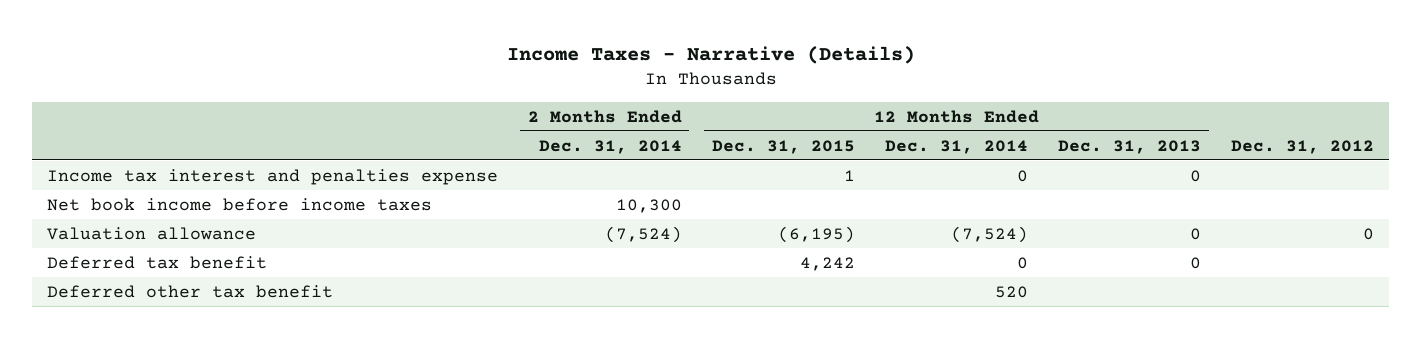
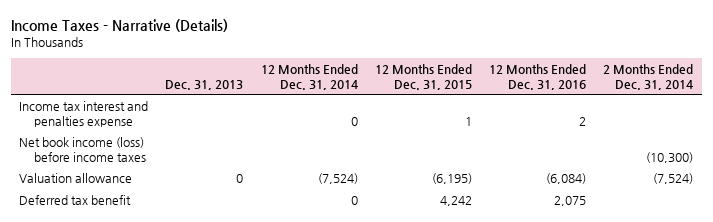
- | 2 Months Ended Dec. 31, 2014 | 12 Months Ended Dec. 31, 2015 | 12 Months Ended Dec. 31, 2014 | 12 Months Ended Dec. 31, 2013 | Dec. 31, 2012
+ | Dec. 31, 2013 | 12 Months Ended Dec. 31, 2014 | 12 Months Ended Dec. 31, 2015 | 12 Months Ended Dec. 31, 2016 | 2 Months Ended Dec. 31, 2014
- Net book income before income taxes | 10,300 | | | |
+ Net book income (loss) before income taxes | | | | | (10,300)
- Deferred other tax benefit | | | 520 | |

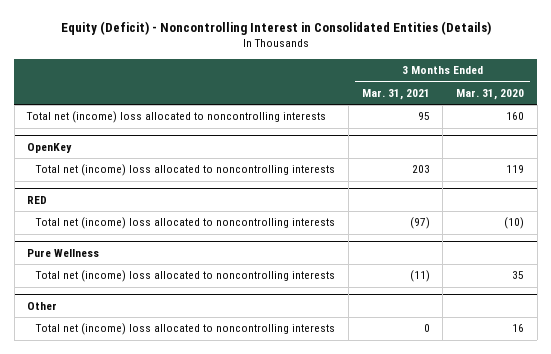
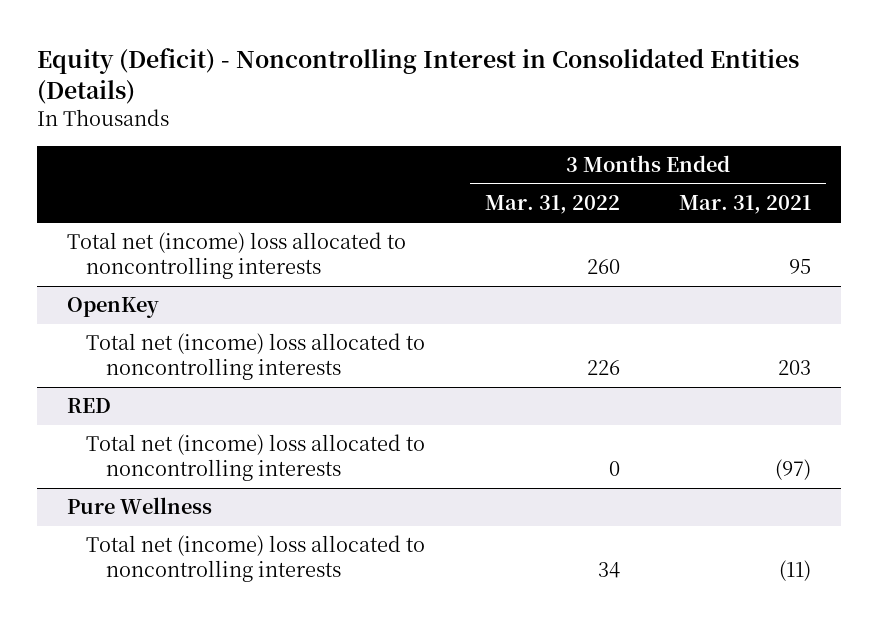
- | 3 Months Ended Mar. 31, 2021 | 3 Months Ended Mar. 31, 2020
+ | 3 Months Ended Mar. 31, 2022 | 3 Months Ended Mar. 31, 2021
- Other
- Total net (income) loss allocated to noncontrolling interests | 0 | 16

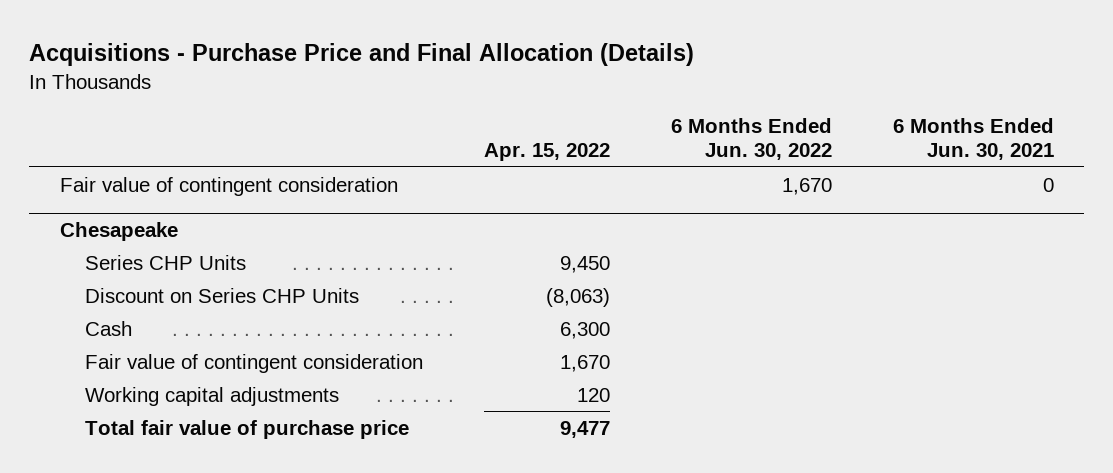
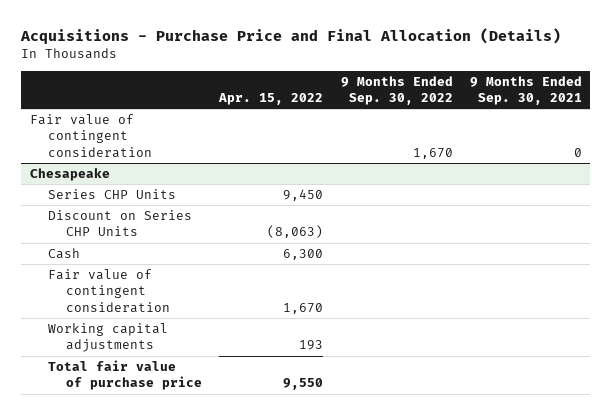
- | Apr. 15, 2022 | 6 Months Ended Jun. 30, 2022 | 6 Months Ended Jun. 30, 2021
+ | Apr. 15, 2022 | 9 Months Ended Sep. 30, 2022 | 9 Months Ended Sep. 30, 2021
@ Chesapeake
- Working capital adjustments | 120 | |
- Total fair value of purchase price | 9,477 | |
+ Working capital adjustments | 193 | |
+ Total fair value of purchase price | 9,550 | |

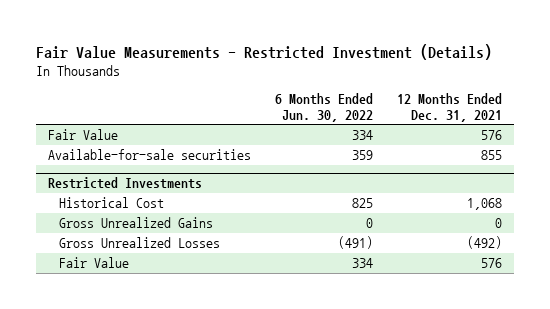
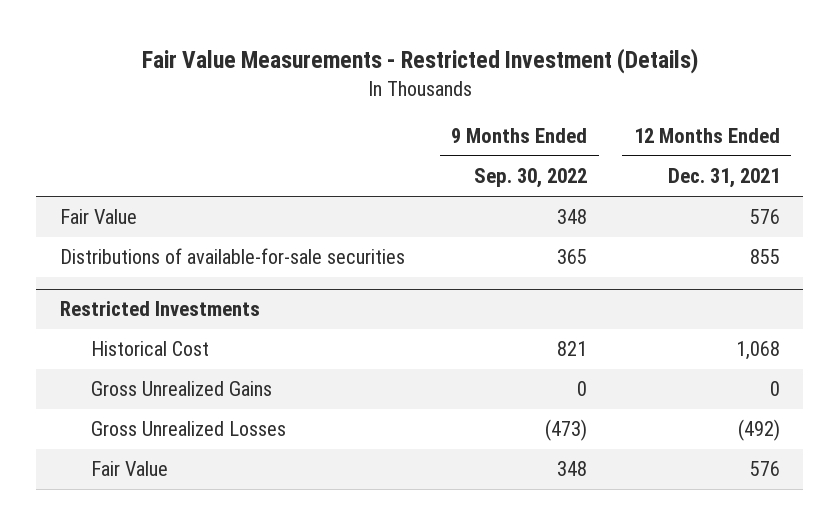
- | 6 Months Ended Jun. 30, 2022 | 12 Months Ended Dec. 31, 2021
+ | 9 Months Ended Sep. 30, 2022 | 12 Months Ended Dec. 31, 2021
- Available-for-sale securities | 359 | 855
+ Distributions of available-for-sale securities | 365 | 855

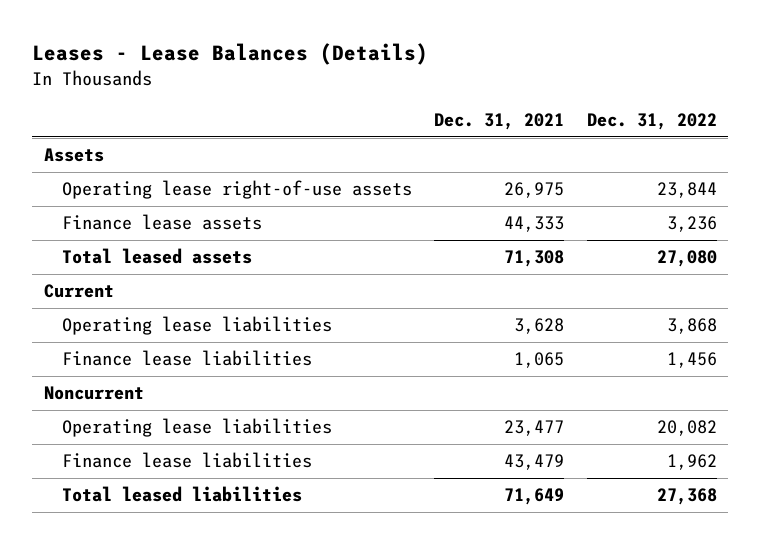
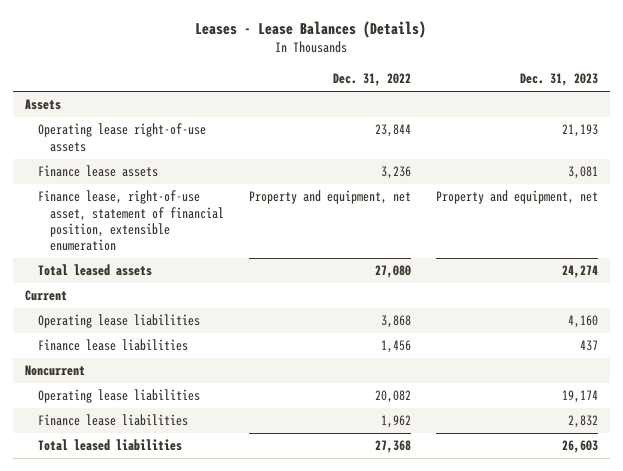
- | Dec. 31, 2021 | Dec. 31, 2022
+ | Dec. 31, 2022 | Dec. 31, 2023
+ Finance lease, right-of-use asset, statement of financial position, extensible enumeration | Property and equipment, net | Property and equipment, net

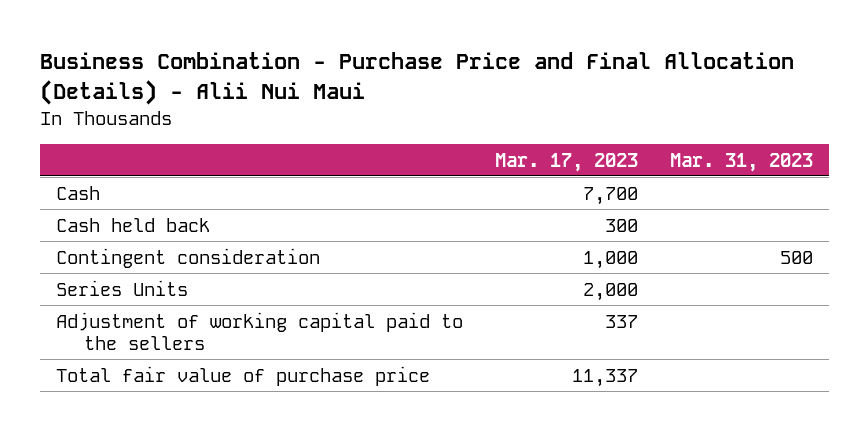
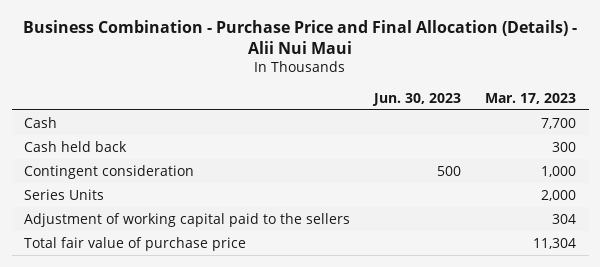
- | Mar. 17, 2023 | Mar. 31, 2023
+ | Jun. 30, 2023 | Mar. 17, 2023
- Adjustment of working capital paid to the sellers | 337 |
- Total fair value of purchase price | 11,337 |
+ Adjustment of working capital paid to the sellers | | 304
+ Total fair value of purchase price | | 11,304

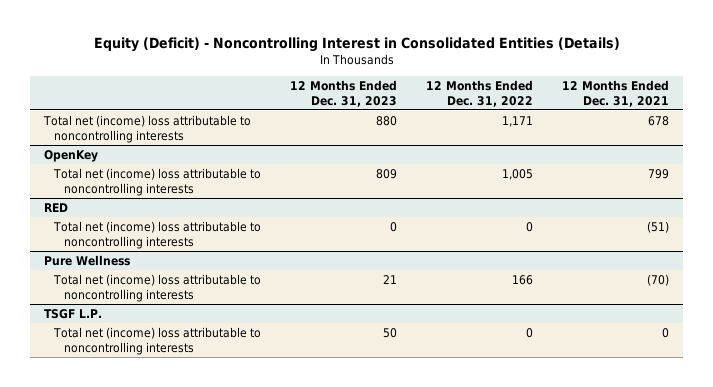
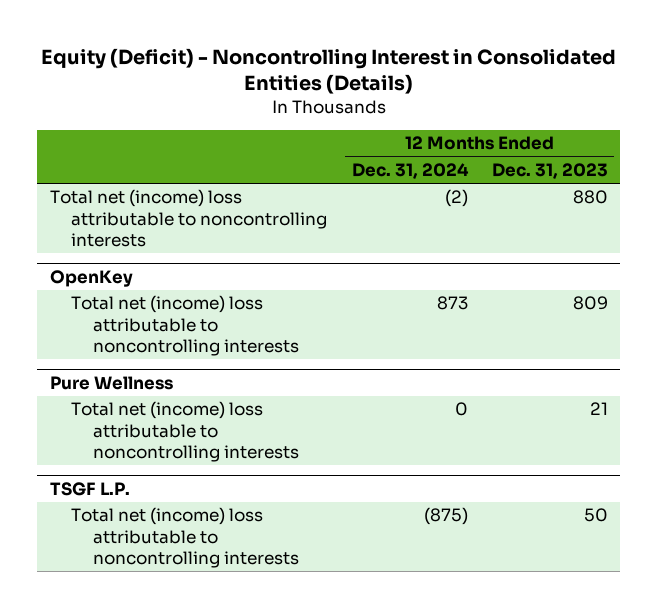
- | 12 Months Ended Dec. 31, 2023 | 12 Months Ended Dec. 31, 2022 | 12 Months Ended Dec. 31, 2021
+ | 12 Months Ended Dec. 31, 2024 | 12 Months Ended Dec. 31, 2023
- RED
- Total net (income) loss attributable to noncontrolling interests | 0 | 0 | (51)

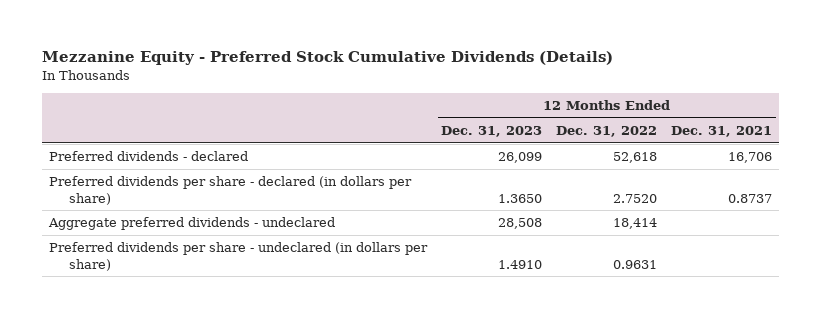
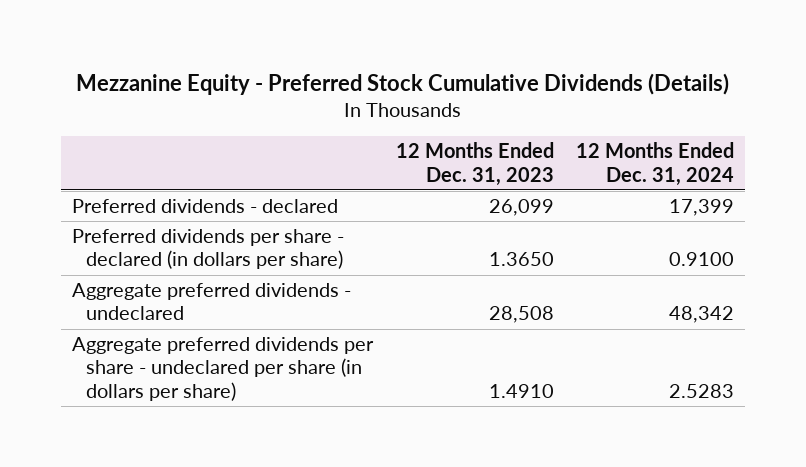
- | 12 Months Ended Dec. 31, 2023 | 12 Months Ended Dec. 31, 2022 | 12 Months Ended Dec. 31, 2021
+ | 12 Months Ended Dec. 31, 2023 | 12 Months Ended Dec. 31, 2024
- Preferred dividends per share - undeclared (in dollars per share) | 1.4910 | 0.9631 |
+ Aggregate preferred dividends per share - undeclared per share (in dollars per share) | 1.4910 | 2.5283

